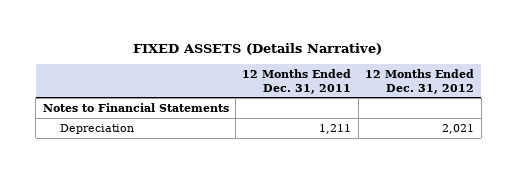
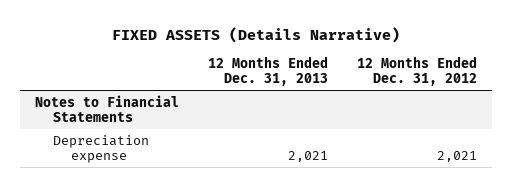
- | 12 Months Ended Dec. 31, 2011 | 12 Months Ended Dec. 31, 2012
+ | 12 Months Ended Dec. 31, 2013 | 12 Months Ended Dec. 31, 2012
- Depreciation | 1,211 | 2,021
+ Depreciation expense | 2,021 | 2,021

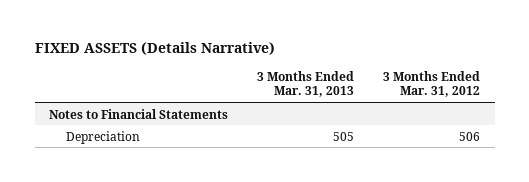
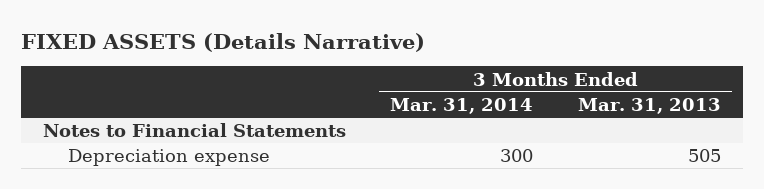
- | 3 Months Ended Mar. 31, 2013 | 3 Months Ended Mar. 31, 2012
+ | 3 Months Ended Mar. 31, 2014 | 3 Months Ended Mar. 31, 2013
- Depreciation | 505 | 506
+ Depreciation expense | 300 | 505

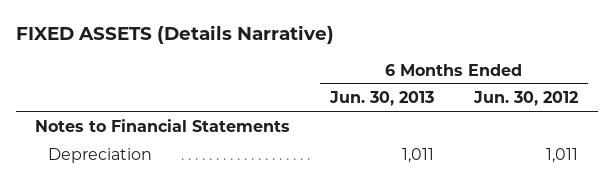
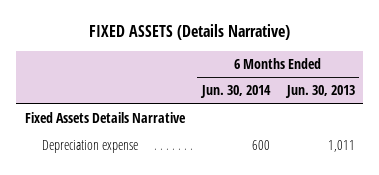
- | 6 Months Ended Jun. 30, 2013 | 6 Months Ended Jun. 30, 2012
+ | 6 Months Ended Jun. 30, 2014 | 6 Months Ended Jun. 30, 2013
- Notes to Financial Statements
- Depreciation | 1,011 | 1,011
+ Fixed Assets Details Narrative
+ Depreciation expense | 600 | 1,011

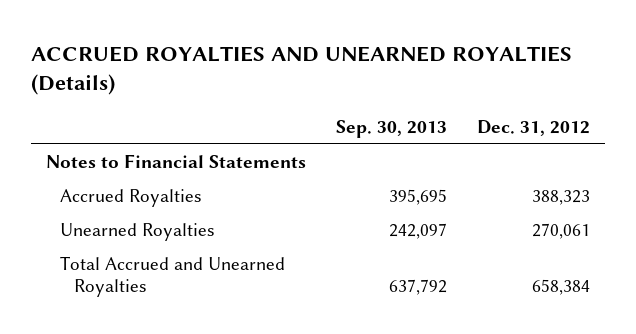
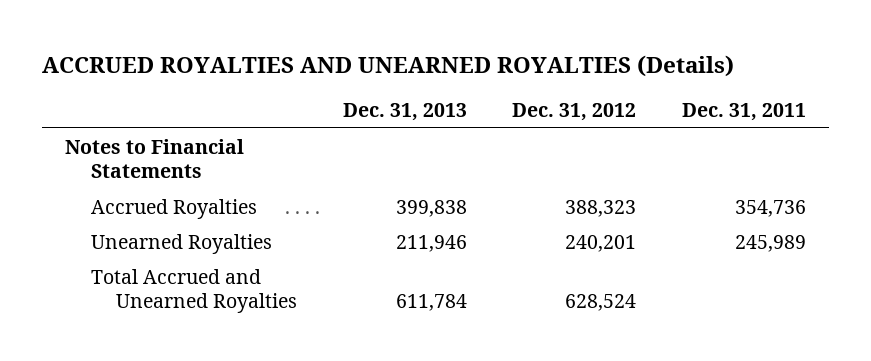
- | Sep. 30, 2013 | Dec. 31, 2012
+ | Dec. 31, 2013 | Dec. 31, 2012 | Dec. 31, 2011
- Unearned Royalties | 242,097 | 270,061
- Total Accrued and Unearned Royalties | 637,792 | 658,384
+ Unearned Royalties | 211,946 | 240,201 | 245,989
+ Total Accrued and Unearned Royalties | 611,784 | 628,524 |

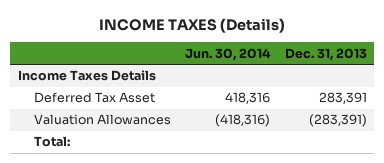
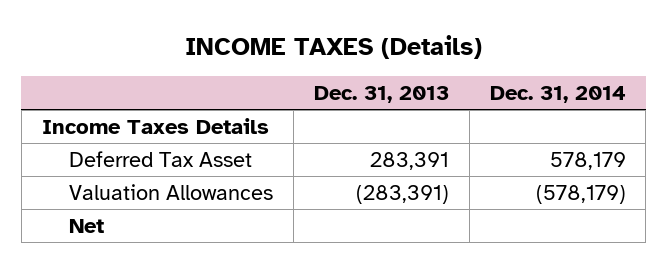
- | Jun. 30, 2014 | Dec. 31, 2013
+ | Dec. 31, 2013 | Dec. 31, 2014
- Total:
+ Net

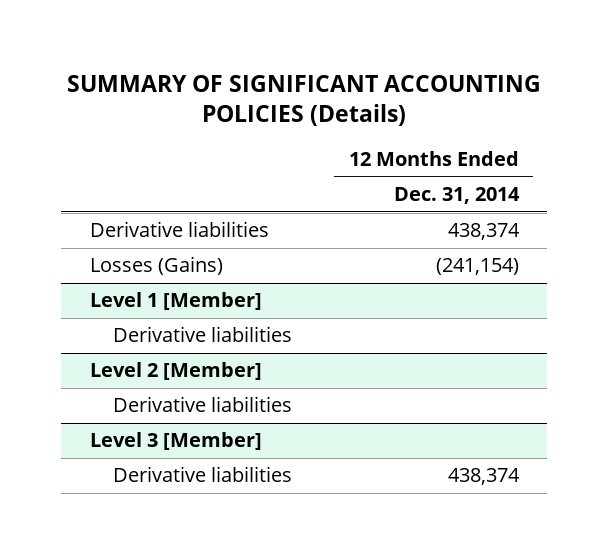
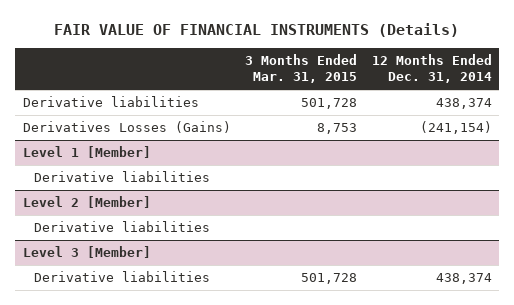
- SUMMARY OF SIGNIFICANT ACCOUNTING POLICIES (Details)
+ FAIR VALUE OF FINANCIAL INSTRUMENTS (Details)
- | 12 Months Ended Dec. 31, 2014
+ | 3 Months Ended Mar. 31, 2015 | 12 Months Ended Dec. 31, 2014
- Losses (Gains) | (241,154)
+ Derivatives Losses (Gains) | 8,753 | (241,154)

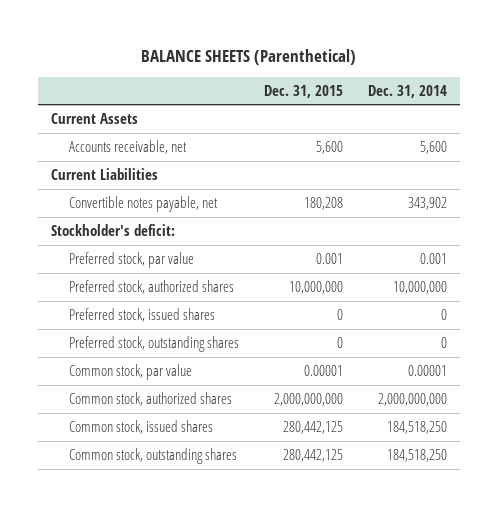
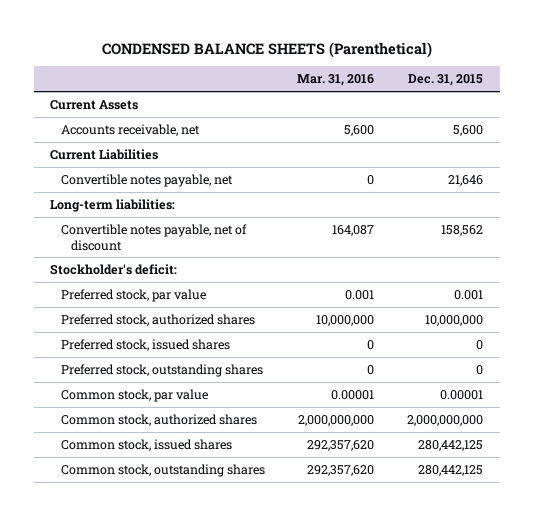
- BALANCE SHEETS (Parenthetical)
+ CONDENSED BALANCE SHEETS (Parenthetical)
- | Dec. 31, 2015 | Dec. 31, 2014
+ | Mar. 31, 2016 | Dec. 31, 2015
- Convertible notes payable, net | 180,208 | 343,902
+ Convertible notes payable, net | 0 | 21,646
+ Long-term liabilities:
+ Convertible notes payable, net of discount | 164,087 | 158,562

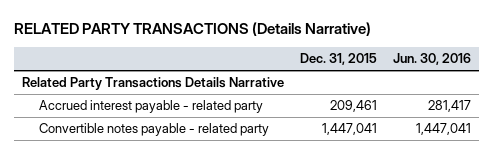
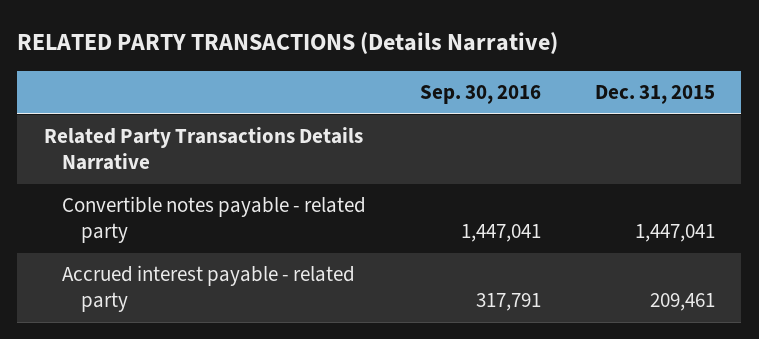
- | Dec. 31, 2015 | Jun. 30, 2016
+ | Sep. 30, 2016 | Dec. 31, 2015
moved down: Accrued interest payable - related party | 317,791 | 209,461

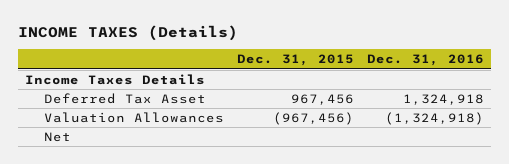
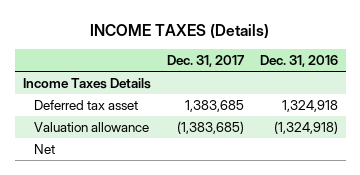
- | Dec. 31, 2015 | Dec. 31, 2016
+ | Dec. 31, 2017 | Dec. 31, 2016
- Deferred Tax Asset | 967,456 | 1,324,918
- Valuation Allowances | (967,456) | (1,324,918)
+ Deferred tax asset | 1,383,685 | 1,324,918
+ Valuation allowance | (1,383,685) | (1,324,918)

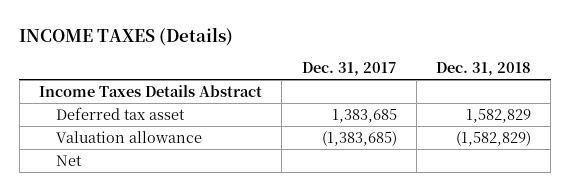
- | Dec. 31, 2017 | Dec. 31, 2016
+ | Dec. 31, 2017 | Dec. 31, 2018
- Income Taxes Details
+ Income Taxes Details Abstract

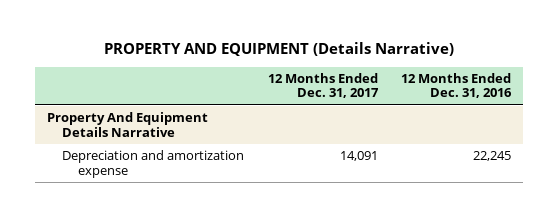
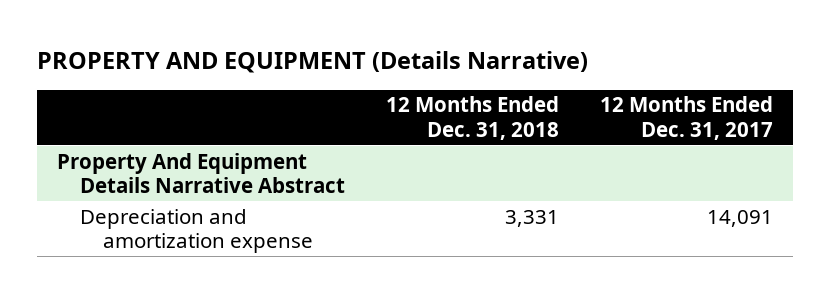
- | 12 Months Ended Dec. 31, 2017 | 12 Months Ended Dec. 31, 2016
+ | 12 Months Ended Dec. 31, 2018 | 12 Months Ended Dec. 31, 2017
- Property And Equipment Details Narrative
+ Property And Equipment Details Narrative Abstract

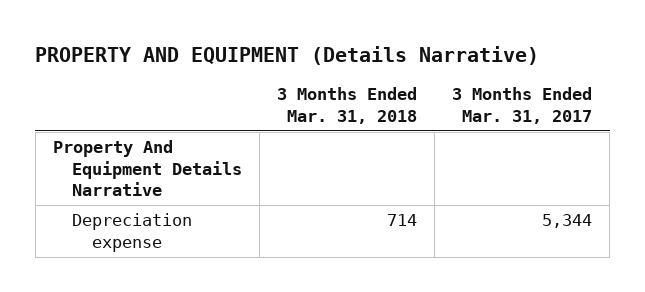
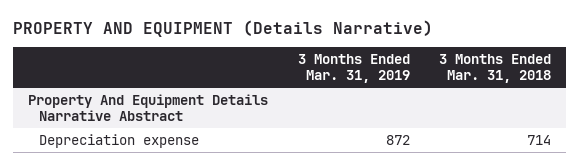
- | 3 Months Ended Mar. 31, 2018 | 3 Months Ended Mar. 31, 2017
+ | 3 Months Ended Mar. 31, 2019 | 3 Months Ended Mar. 31, 2018
- Property And Equipment Details Narrative
+ Property And Equipment Details Narrative Abstract

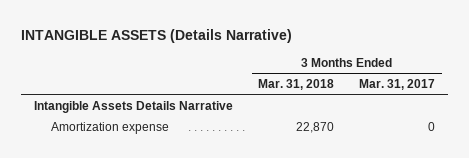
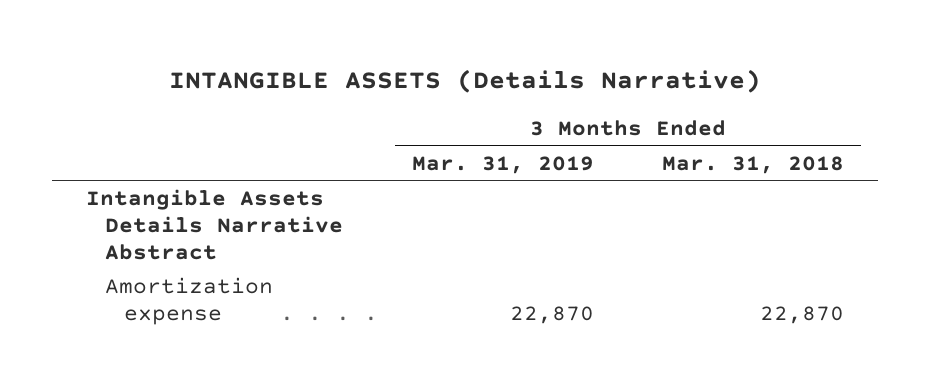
- | 3 Months Ended Mar. 31, 2018 | 3 Months Ended Mar. 31, 2017
+ | 3 Months Ended Mar. 31, 2019 | 3 Months Ended Mar. 31, 2018
- Intangible Assets Details Narrative
+ Intangible Assets Details Narrative Abstract

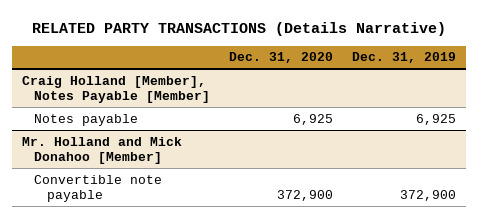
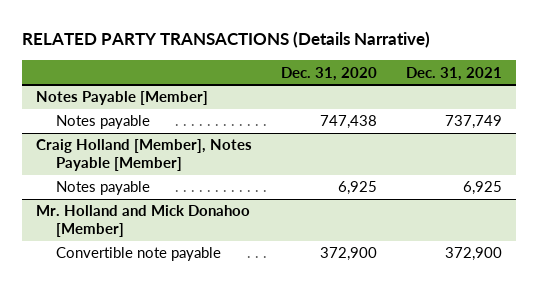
- | Dec. 31, 2020 | Dec. 31, 2019
+ | Dec. 31, 2020 | Dec. 31, 2021
+ Notes Payable [Member]
+ Notes payable | 747,438 | 737,749

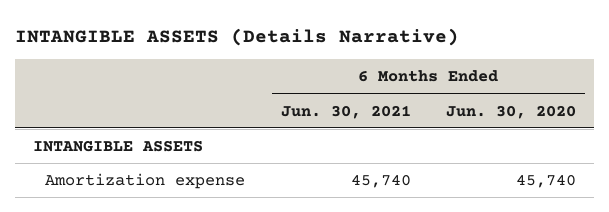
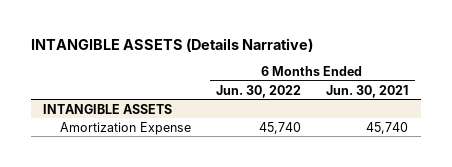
- | 6 Months Ended Jun. 30, 2021 | 6 Months Ended Jun. 30, 2020
+ | 6 Months Ended Jun. 30, 2022 | 6 Months Ended Jun. 30, 2021
- Amortization expense | 45,740 | 45,740
+ Amortization Expense | 45,740 | 45,740

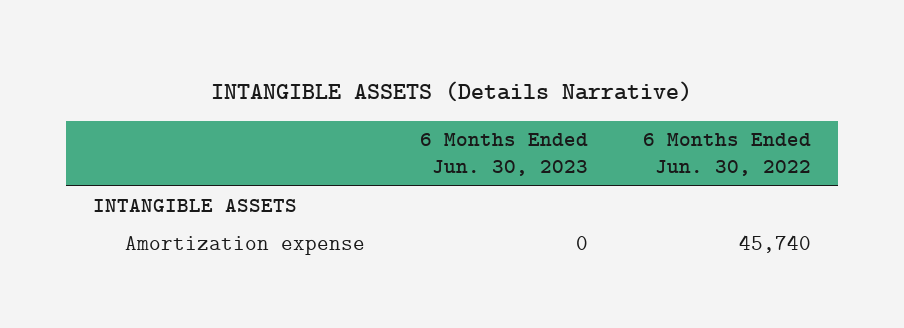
- | 6 Months Ended Jun. 30, 2022 | 6 Months Ended Jun. 30, 2021
+ | 6 Months Ended Jun. 30, 2023 | 6 Months Ended Jun. 30, 2022
- Amortization Expense | 45,740 | 45,740
+ Amortization expense | 0 | 45,740

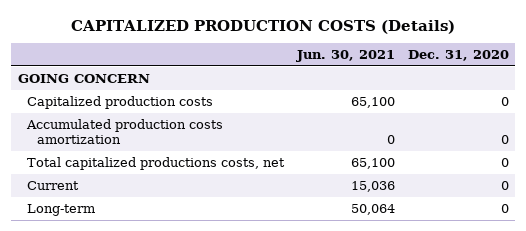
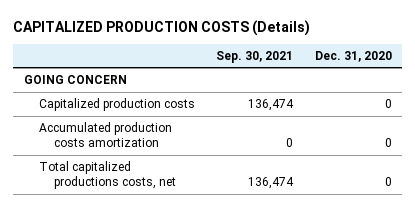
- | Jun. 30, 2021 | Dec. 31, 2020
+ | Sep. 30, 2021 | Dec. 31, 2020
- Current | 15,036 | 0
- Long-term | 50,064 | 0

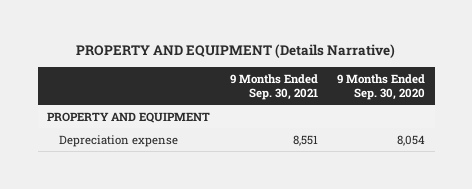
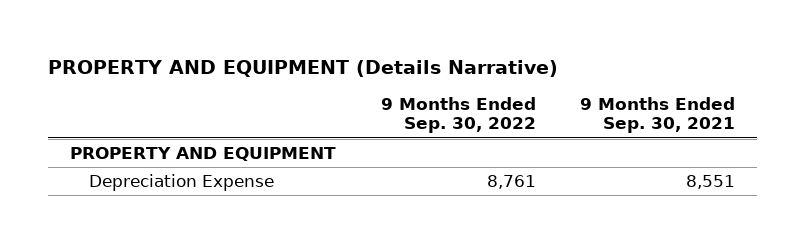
- | 9 Months Ended Sep. 30, 2021 | 9 Months Ended Sep. 30, 2020
+ | 9 Months Ended Sep. 30, 2022 | 9 Months Ended Sep. 30, 2021
- Depreciation expense | 8,551 | 8,054
+ Depreciation Expense | 8,761 | 8,551

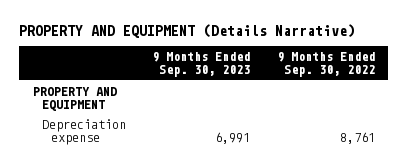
- | 9 Months Ended Sep. 30, 2022 | 9 Months Ended Sep. 30, 2021
+ | 9 Months Ended Sep. 30, 2023 | 9 Months Ended Sep. 30, 2022
- Depreciation Expense | 8,761 | 8,551
+ Depreciation expense | 6,991 | 8,761

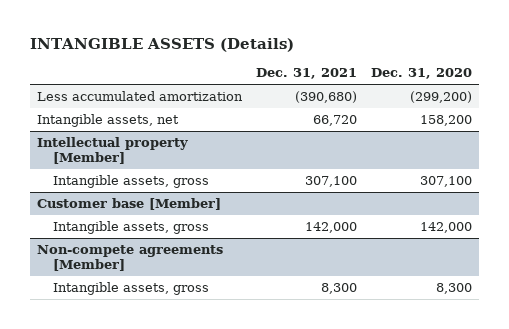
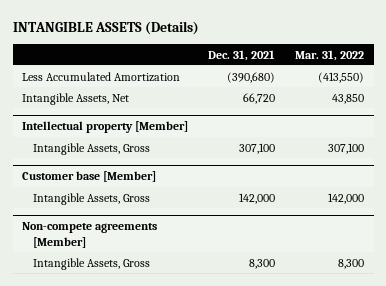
- | Dec. 31, 2021 | Dec. 31, 2020
+ | Dec. 31, 2021 | Mar. 31, 2022
- Less accumulated amortization | (390,680) | (299,200)
- Intangible assets, net | 66,720 | 158,200
+ Less Accumulated Amortization | (390,680) | (413,550)
+ Intangible Assets, Net | 66,720 | 43,850
@ Intellectual property [Member]
- Intangible assets, gross | 307,100 | 307,100
+ Intangible Assets, Gross | 307,100 | 307,100
@ Customer base [Member]
- Intangible assets, gross | 142,000 | 142,000
+ Intangible Assets, Gross | 142,000 | 142,000
@ Non-compete agreements [Member]
- Intangible assets, gross | 8,300 | 8,300
+ Intangible Assets, Gross | 8,300 | 8,300

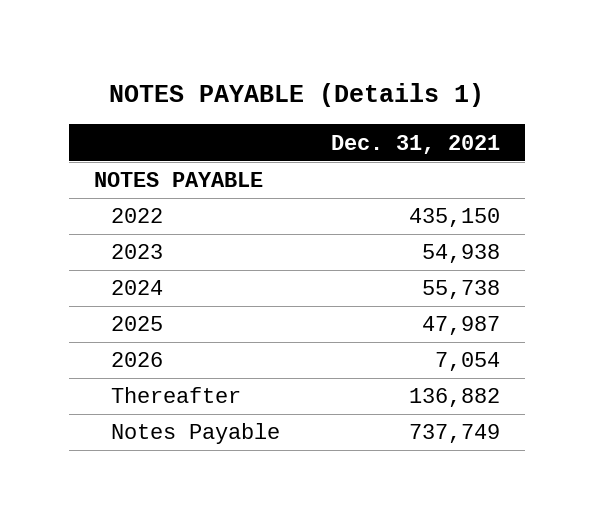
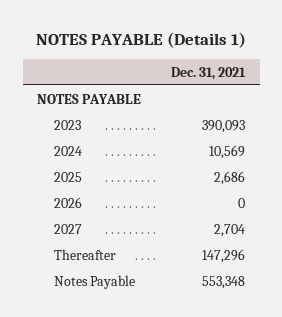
- 2022 | 435,150
- 2023 | 54,938
- 2024 | 55,738
- 2025 | 47,987
- 2026 | 7,054
- Thereafter | 136,882
- Notes Payable | 737,749
+ 2023 | 390,093
+ 2024 | 10,569
+ 2025 | 2,686
+ 2026 | 0
+ 2027 | 2,704
+ Thereafter | 147,296
+ Notes Payable | 553,348

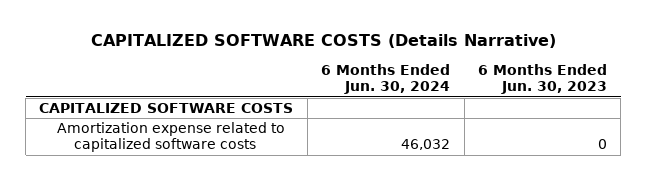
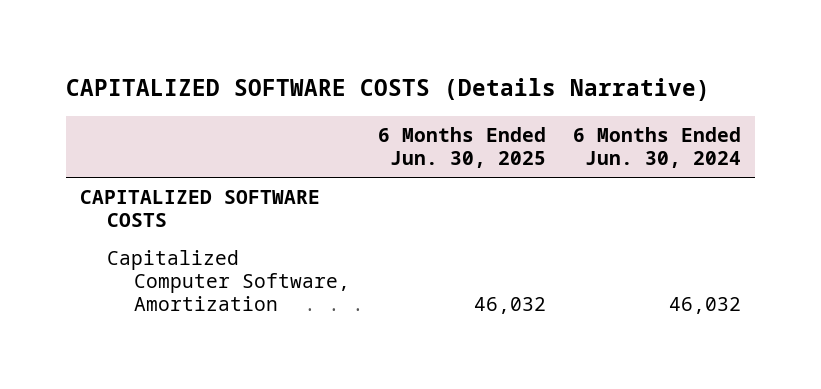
- | 6 Months Ended Jun. 30, 2024 | 6 Months Ended Jun. 30, 2023
+ | 6 Months Ended Jun. 30, 2025 | 6 Months Ended Jun. 30, 2024
- Amortization expense related to capitalized software costs | 46,032 | 0
+ Capitalized Computer Software, Amortization | 46,032 | 46,032

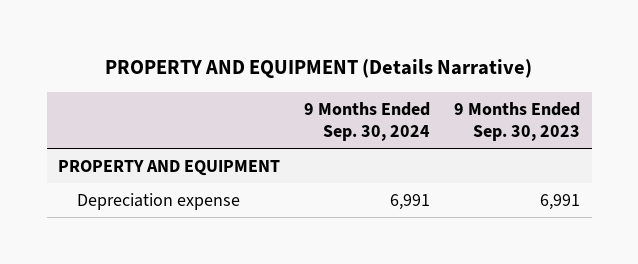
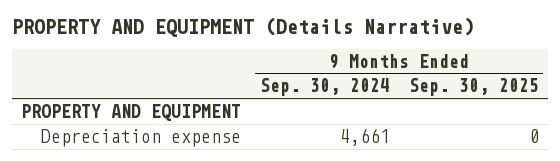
- | 9 Months Ended Sep. 30, 2024 | 9 Months Ended Sep. 30, 2023
+ | 9 Months Ended Sep. 30, 2024 | 9 Months Ended Sep. 30, 2025
- Depreciation expense | 6,991 | 6,991
+ Depreciation expense | 4,661 | 0

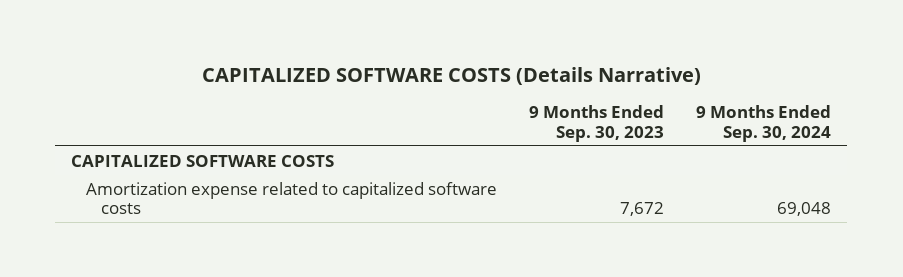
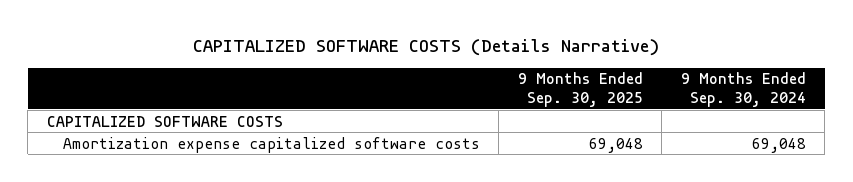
- | 9 Months Ended Sep. 30, 2023 | 9 Months Ended Sep. 30, 2024
+ | 9 Months Ended Sep. 30, 2025 | 9 Months Ended Sep. 30, 2024
- Amortization expense related to capitalized software costs | 7,672 | 69,048
+ Amortization expense capitalized software costs | 69,048 | 69,048

